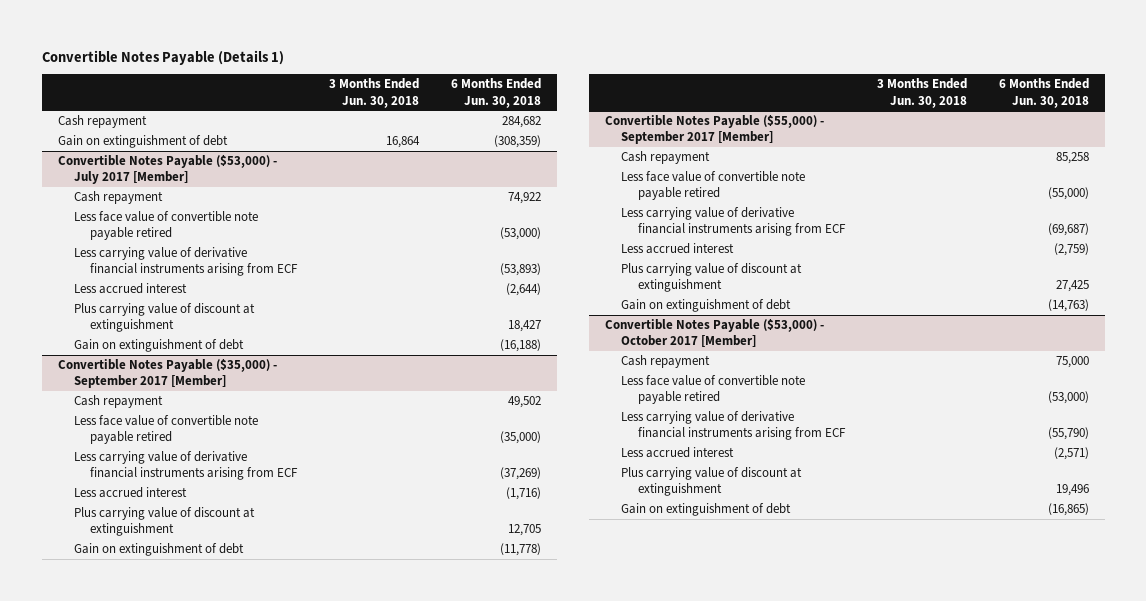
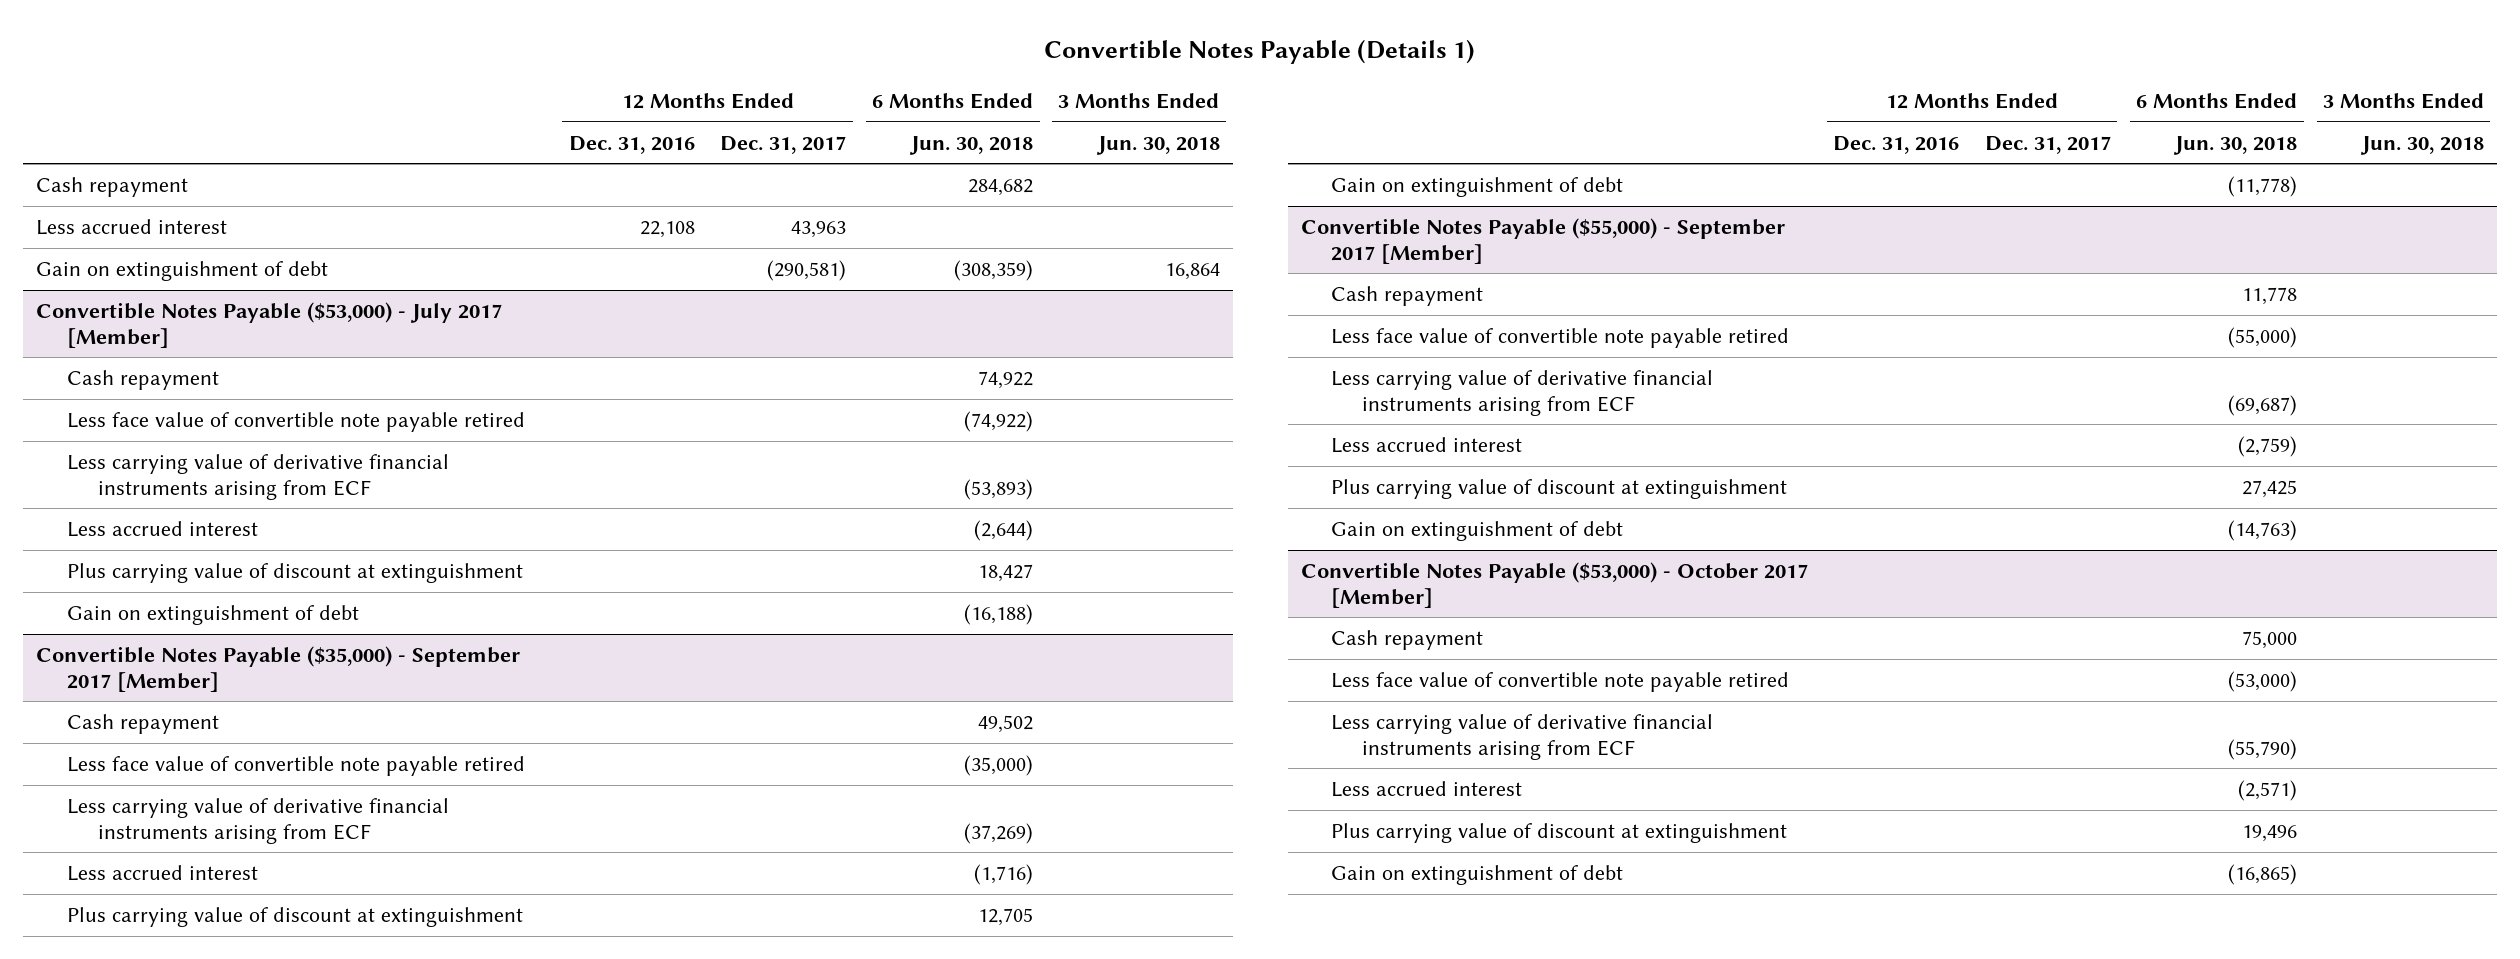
- | 3 Months Ended Jun. 30, 2018 | 6 Months Ended Jun. 30, 2018
+ | 12 Months Ended Dec. 31, 2016 | 12 Months Ended Dec. 31, 2017 | 6 Months Ended Jun. 30, 2018 | 3 Months Ended Jun. 30, 2018
+ Less accrued interest | 22,108 | 43,963 | |
@ Convertible Notes Payable ($53,000) - July 2017 [Member]
- Less face value of convertible note payable retired | | (53,000)
+ Less face value of convertible note payable retired | | | (74,922) |
@ Convertible Notes Payable ($55,000) - September 2017 [Member]
- Cash repayment | | 85,258
+ Cash repayment | | | 11,778 |

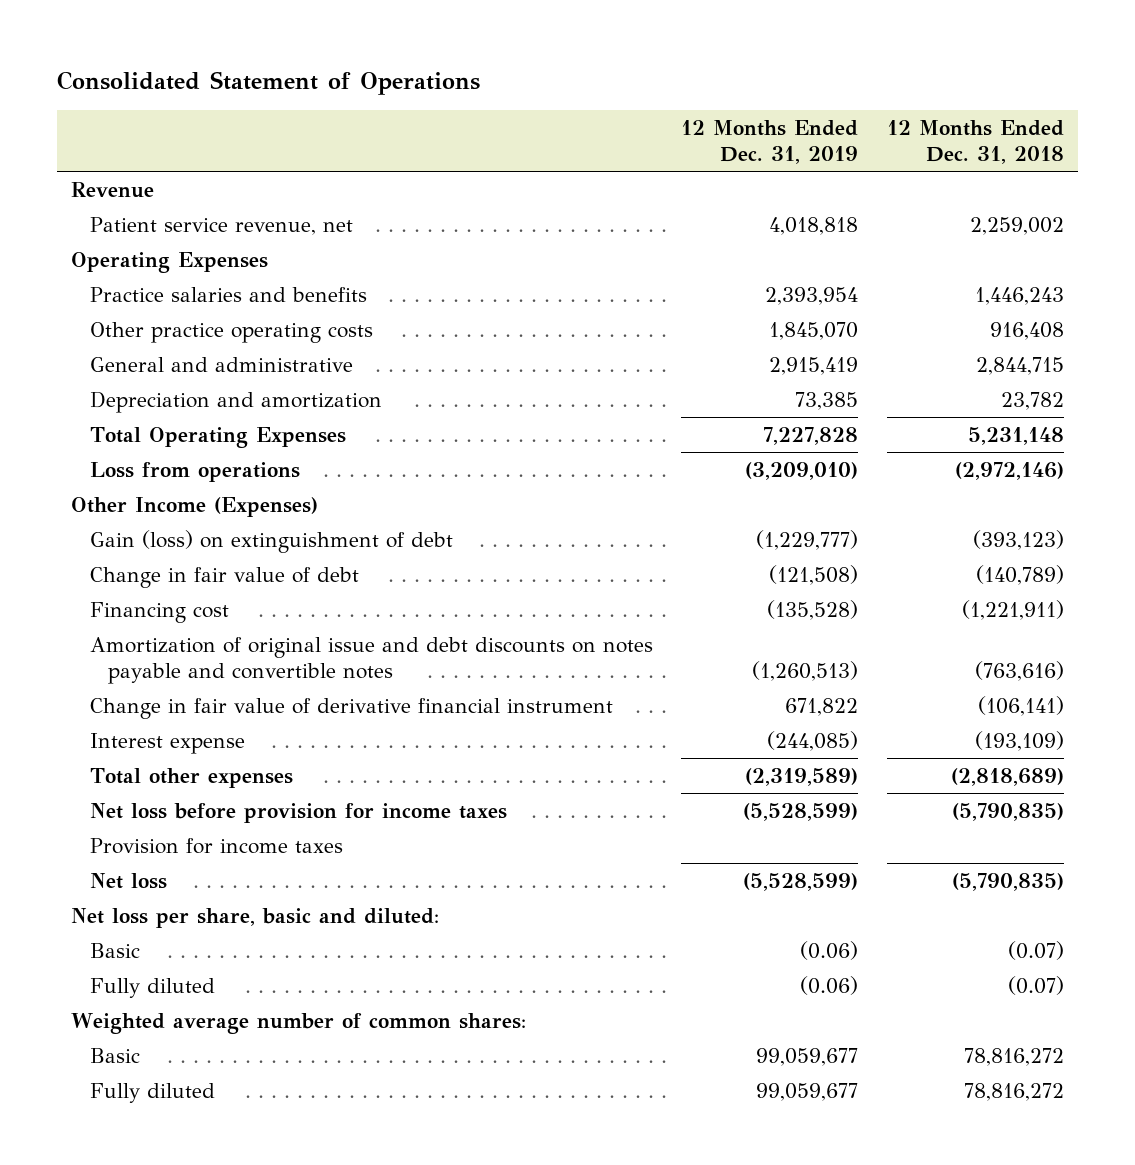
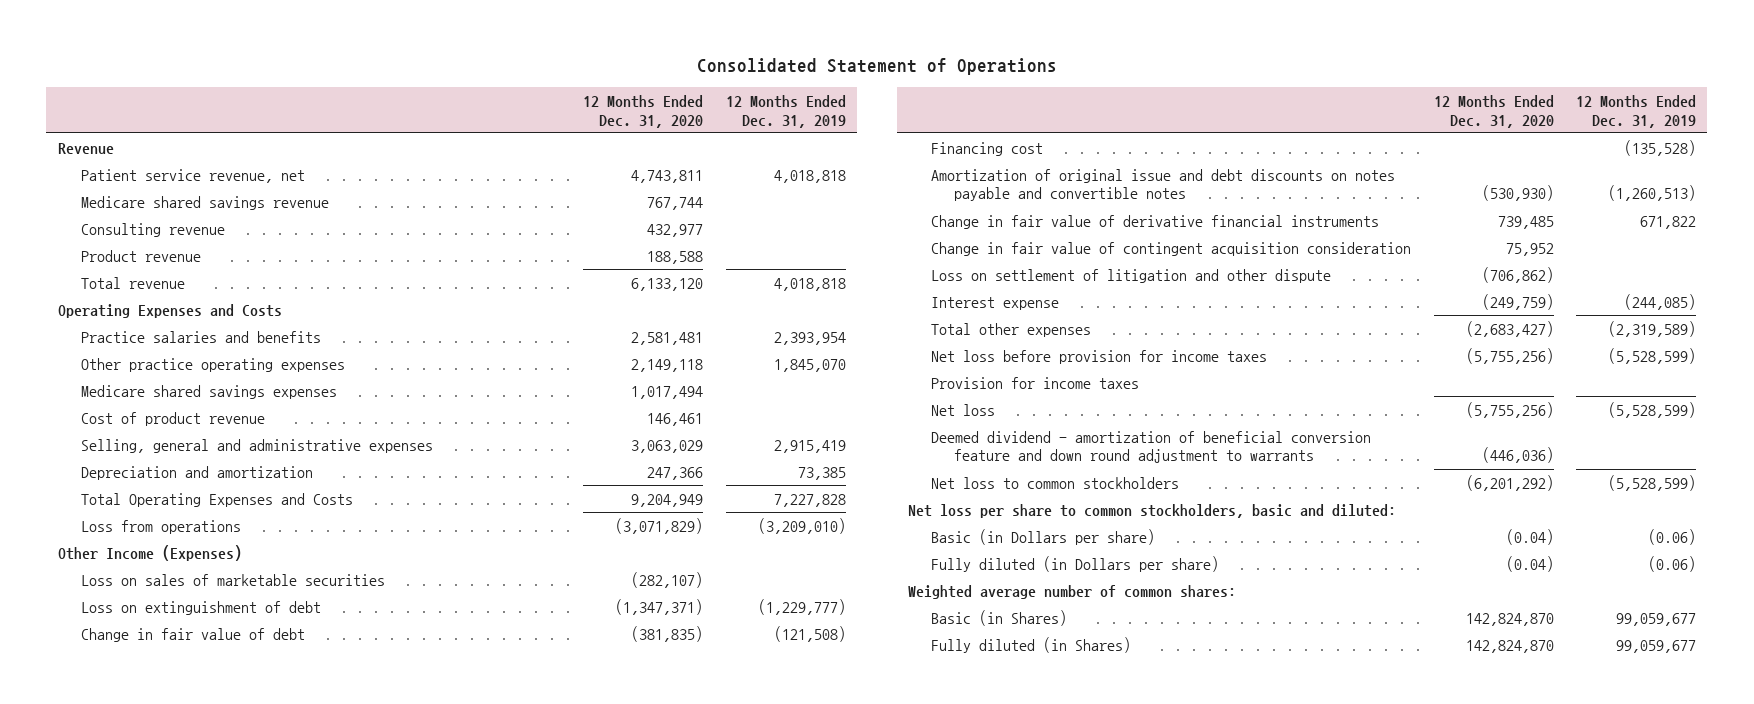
- | 12 Months Ended Dec. 31, 2019 | 12 Months Ended Dec. 31, 2018
+ | 12 Months Ended Dec. 31, 2020 | 12 Months Ended Dec. 31, 2019
- Operating Expenses
+ Medicare shared savings revenue | 767,744 |
+ Consulting revenue | 432,977 |
+ Product revenue | 188,588 |
+ Total revenue | 6,133,120 | 4,018,818
+ Operating Expenses and Costs
- Other practice operating costs | 1,845,070 | 916,408
- General and administrative | 2,915,419 | 2,844,715
+ Other practice operating expenses | 2,149,118 | 1,845,070
+ Medicare shared savings expenses | 1,017,494 |
+ Cost of product revenue | 146,461 |
+ Selling, general and administrative expenses | 3,063,029 | 2,915,419
- Total Operating Expenses | 7,227,828 | 5,231,148
+ Total Operating Expenses and Costs | 9,204,949 | 7,227,828
- Gain (loss) on extinguishment of debt | (1,229,777) | (393,123)
+ Loss on sales of marketable securities | (282,107) |
+ Loss on extinguishment of debt | (1,347,371) | (1,229,777)
- Change in fair value of derivative financial instrument | 671,822 | (106,141)
+ Change in fair value of derivative financial instruments | 739,485 | 671,822
+ Change in fair value of contingent acquisition consideration | 75,952 |
+ Loss on settlement of litigation and other dispute | (706,862) |
- Net loss per share, basic and diluted:
- Basic | (0.06) | (0.07)
- Fully diluted | (0.06) | (0.07)
+ Deemed dividend - amortization of beneficial conversion feature and down round adjustment to warrants | (446,036) |
+ Net loss to common stockholders | (6,201,292) | (5,528,599)
+ Net loss per share to common stockholders, basic and diluted:
+ Basic (in Dollars per share) | (0.04) | (0.06)
+ Fully diluted (in Dollars per share) | (0.04) | (0.06)
- Basic | 99,059,677 | 78,816,272
- Fully diluted | 99,059,677 | 78,816,272
+ Basic (in Shares) | 142,824,870 | 99,059,677
+ Fully diluted (in Shares) | 142,824,870 | 99,059,677

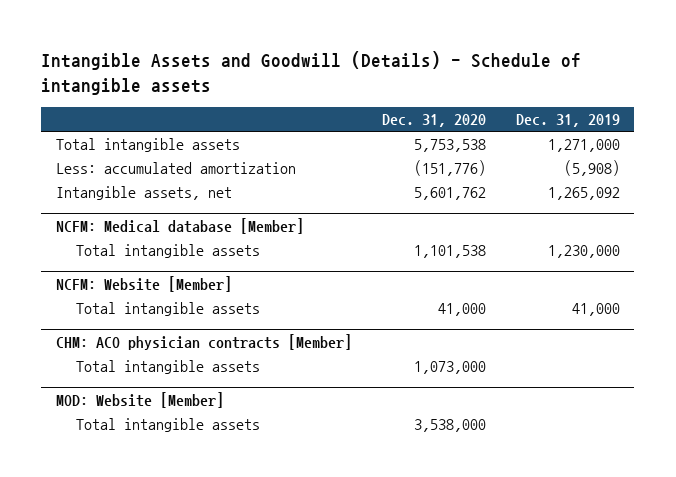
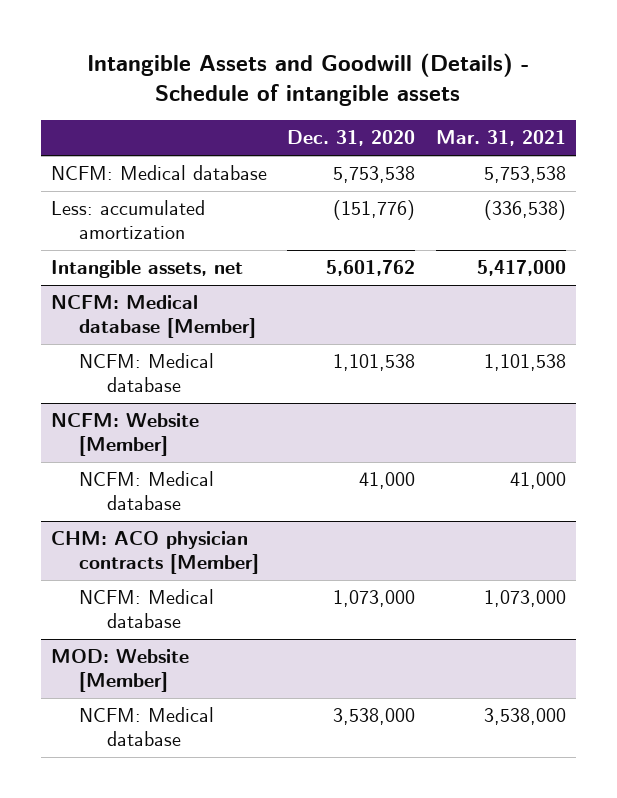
- | Dec. 31, 2020 | Dec. 31, 2019
+ | Dec. 31, 2020 | Mar. 31, 2021
- Total intangible assets | 5,753,538 | 1,271,000
+ NCFM: Medical database | 5,753,538 | 5,753,538
@ NCFM: Medical database [Member]
- Total intangible assets | 1,101,538 | 1,230,000
+ NCFM: Medical database | 1,101,538 | 1,101,538
@ NCFM: Website [Member]
- Total intangible assets | 41,000 | 41,000
+ NCFM: Medical database | 41,000 | 41,000
@ CHM: ACO physician contracts [Member]
- Total intangible assets | 1,073,000 |
+ NCFM: Medical database | 1,073,000 | 1,073,000
@ MOD: Website [Member]
- Total intangible assets | 3,538,000 |
+ NCFM: Medical database | 3,538,000 | 3,538,000

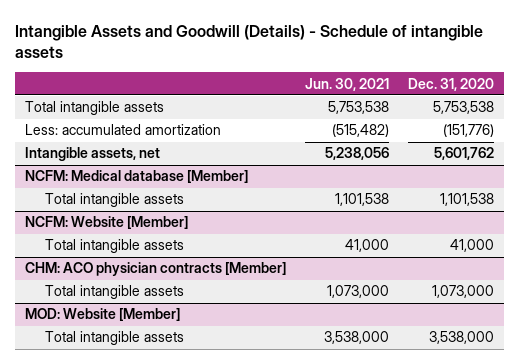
- | Dec. 31, 2020 | Mar. 31, 2021
+ | Jun. 30, 2021 | Dec. 31, 2020
- NCFM: Medical database | 5,753,538 | 5,753,538
+ Total intangible assets | 5,753,538 | 5,753,538
@ NCFM: Medical database [Member]
- NCFM: Medical database | 1,101,538 | 1,101,538
+ Total intangible assets | 1,101,538 | 1,101,538
@ NCFM: Website [Member]
- NCFM: Medical database | 41,000 | 41,000
+ Total intangible assets | 41,000 | 41,000
@ CHM: ACO physician contracts [Member]
- NCFM: Medical database | 1,073,000 | 1,073,000
+ Total intangible assets | 1,073,000 | 1,073,000
@ MOD: Website [Member]
- NCFM: Medical database | 3,538,000 | 3,538,000
+ Total intangible assets | 3,538,000 | 3,538,000

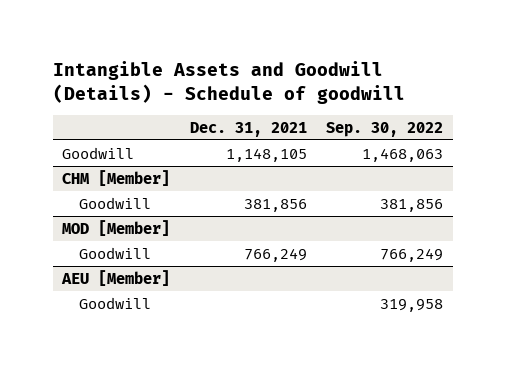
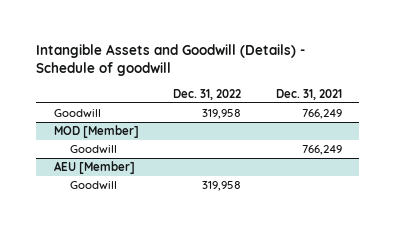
- | Dec. 31, 2021 | Sep. 30, 2022
+ | Dec. 31, 2022 | Dec. 31, 2021
- Goodwill | 1,148,105 | 1,468,063
- CHM [Member]
- Goodwill | 381,856 | 381,856
+ Goodwill | 319,958 | 766,249

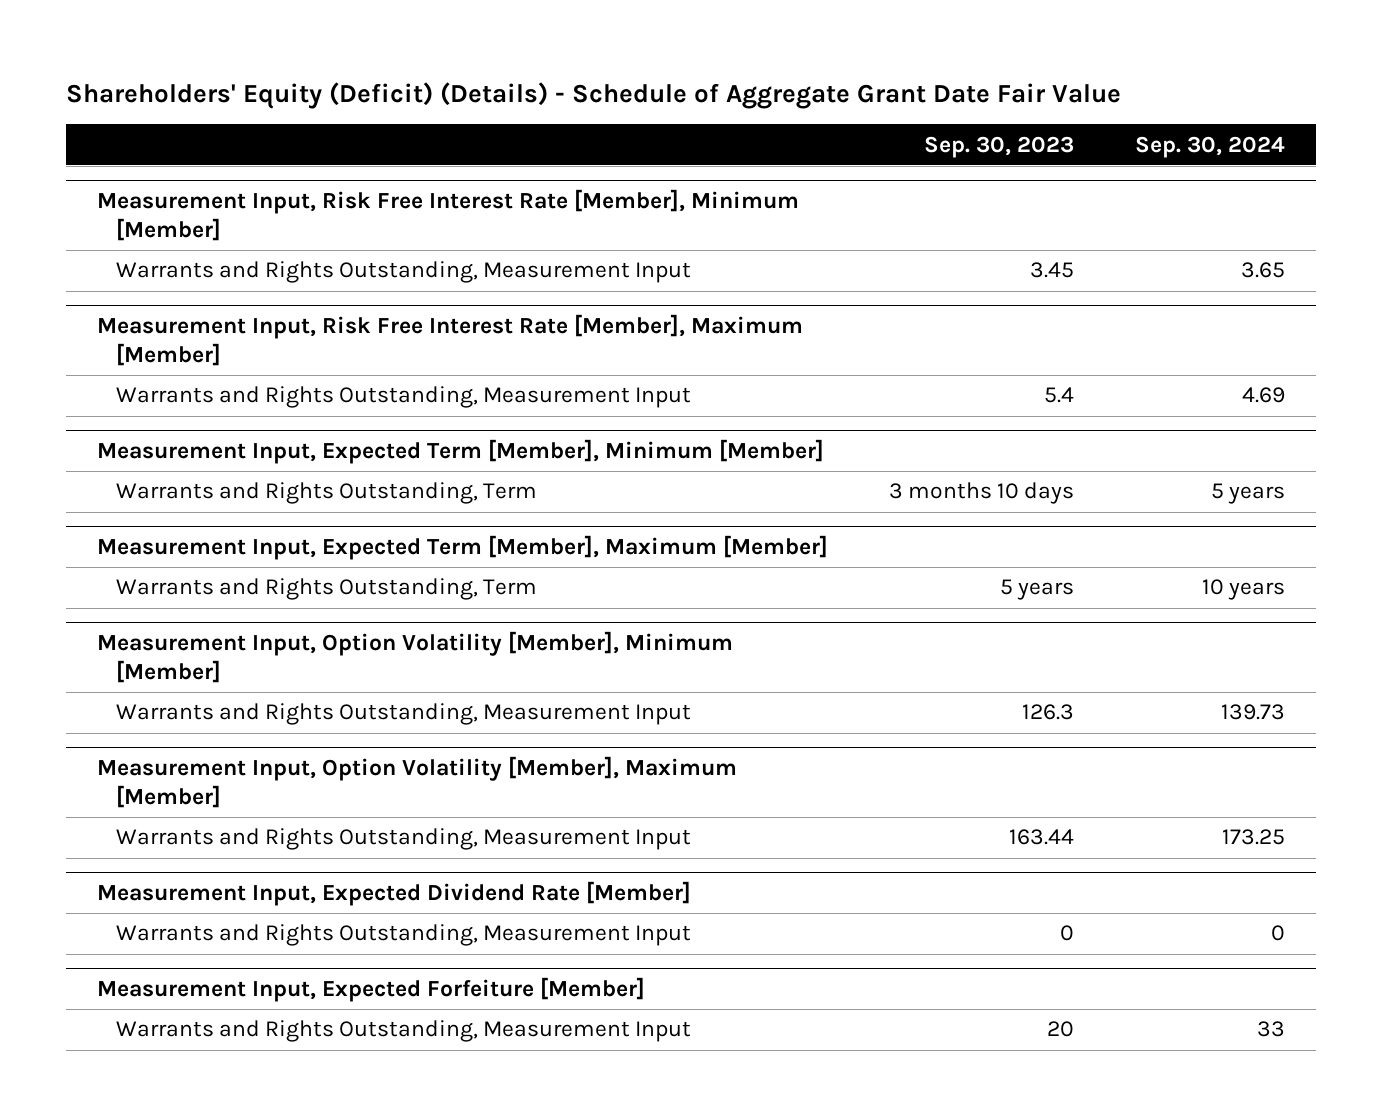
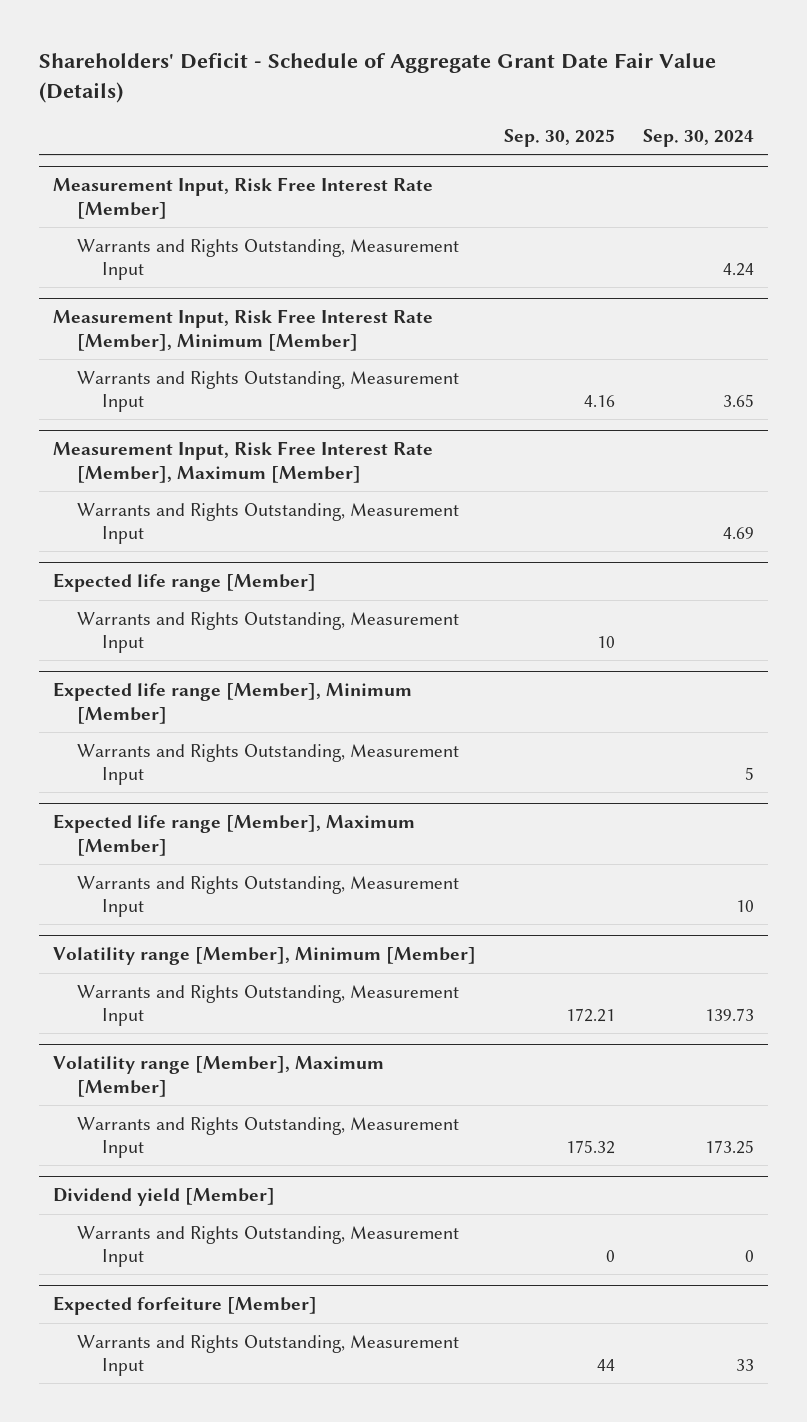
- Shareholders' Equity (Deficit) (Details) - Schedule of Aggregate Grant Date Fair Value
+ Shareholders' Deficit - Schedule of Aggregate Grant Date Fair Value (Details)
- | Sep. 30, 2023 | Sep. 30, 2024
+ | Sep. 30, 2025 | Sep. 30, 2024
+ Measurement Input, Risk Free Interest Rate [Member]
+ Warrants and Rights Outstanding, Measurement Input | | 4.24
- Measurement Input, Expected Term [Member], Minimum [Member]
- Warrants and Rights Outstanding, Term | 3 months 10 days | 5 years
- Measurement Input, Expected Term [Member], Maximum [Member]
- Warrants and Rights Outstanding, Term | 5 years | 10 years
- Measurement Input, Option Volatility [Member], Minimum [Member]
+ Expected life range [Member]
+ Warrants and Rights Outstanding, Measurement Input | 10 |
+ Expected life range [Member], Minimum [Member]
+ Warrants and Rights Outstanding, Measurement Input | | 5
+ Expected life range [Member], Maximum [Member]
+ Warrants and Rights Outstanding, Measurement Input | | 10
+ Volatility range [Member], Minimum [Member]
- Measurement Input, Option Volatility [Member], Maximum [Member]
+ Volatility range [Member], Maximum [Member]
- Measurement Input, Expected Dividend Rate [Member]
+ Dividend yield [Member]
- Measurement Input, Expected Forfeiture [Member]
+ Expected forfeiture [Member]

